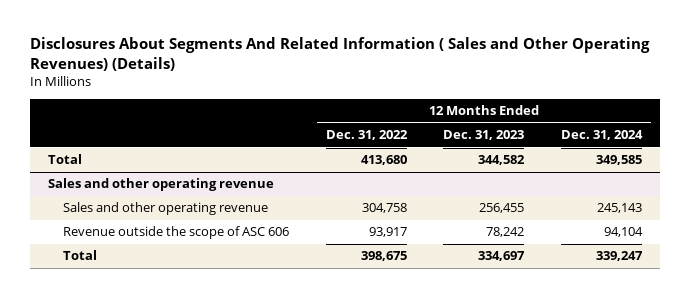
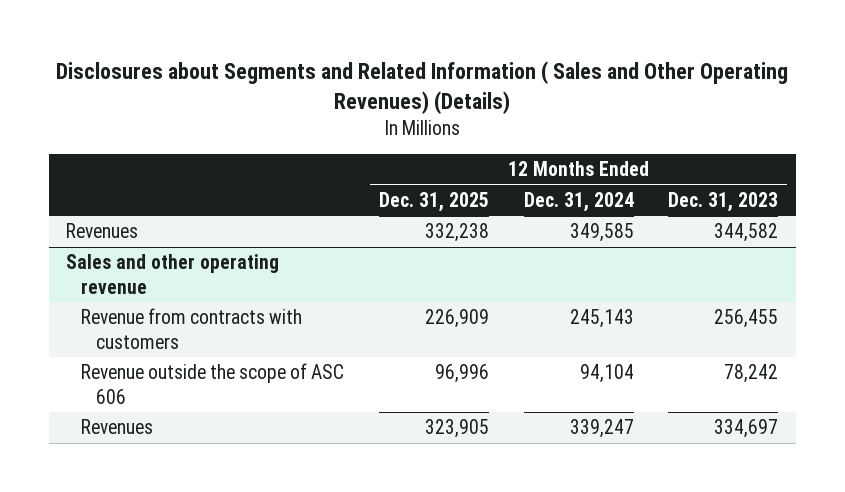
- Disclosures About Segments And Related Information ( Sales and Other Operating Revenues) (Details)
+ Disclosures about Segments and Related Information ( Sales and Other Operating Revenues) (Details)
- | 12 Months Ended Dec. 31, 2022 | 12 Months Ended Dec. 31, 2023 | 12 Months Ended Dec. 31, 2024
+ | 12 Months Ended Dec. 31, 2025 | 12 Months Ended Dec. 31, 2024 | 12 Months Ended Dec. 31, 2023
- Total | 413,680 | 344,582 | 349,585
+ Revenues | 332,238 | 349,585 | 344,582
@ Sales and other operating revenue
- Sales and other operating revenue | 304,758 | 256,455 | 245,143
+ Revenue from contracts with customers | 226,909 | 245,143 | 256,455
- Total | 398,675 | 334,697 | 339,247
+ Revenues | 323,905 | 339,247 | 334,697

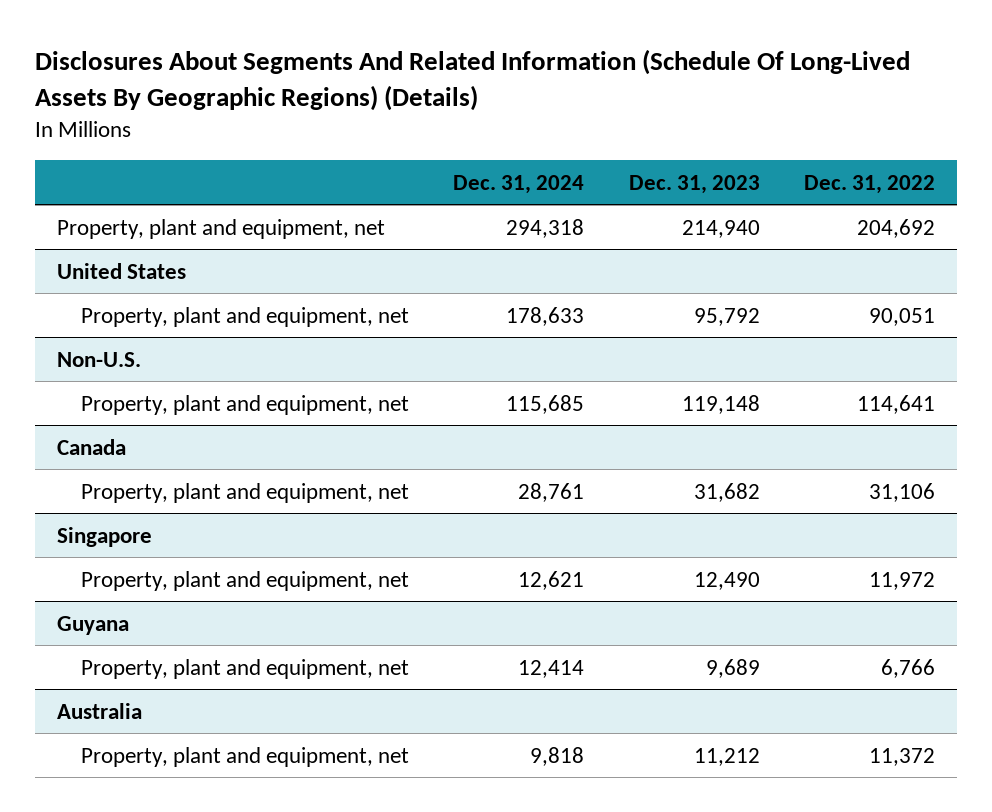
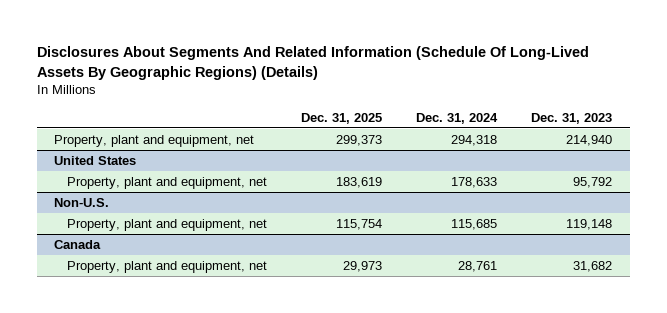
- | Dec. 31, 2024 | Dec. 31, 2023 | Dec. 31, 2022
+ | Dec. 31, 2025 | Dec. 31, 2024 | Dec. 31, 2023
- Singapore
- Property, plant and equipment, net | 12,621 | 12,490 | 11,972
- Guyana
- Property, plant and equipment, net | 12,414 | 9,689 | 6,766
- Australia
- Property, plant and equipment, net | 9,818 | 11,212 | 11,372

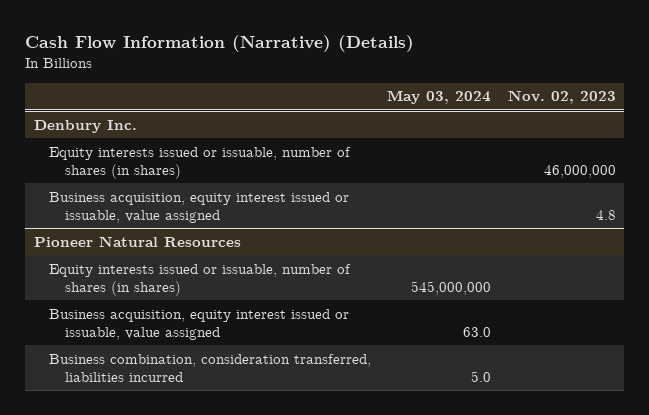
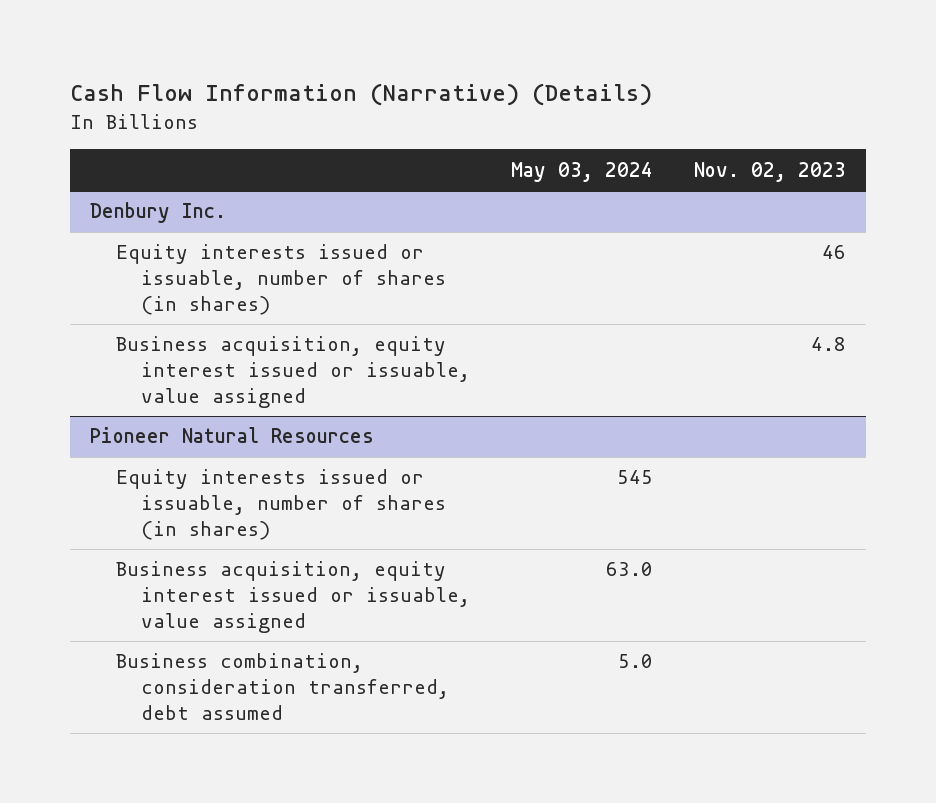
@ Denbury Inc.
- Equity interests issued or issuable, number of shares (in shares) | | 46,000,000
+ Equity interests issued or issuable, number of shares (in shares) | | 46
@ Pioneer Natural Resources
- Equity interests issued or issuable, number of shares (in shares) | 545,000,000 |
+ Equity interests issued or issuable, number of shares (in shares) | 545 |
- Business combination, consideration transferred, liabilities incurred | 5.0 |
+ Business combination, consideration transferred, debt assumed | 5.0 |

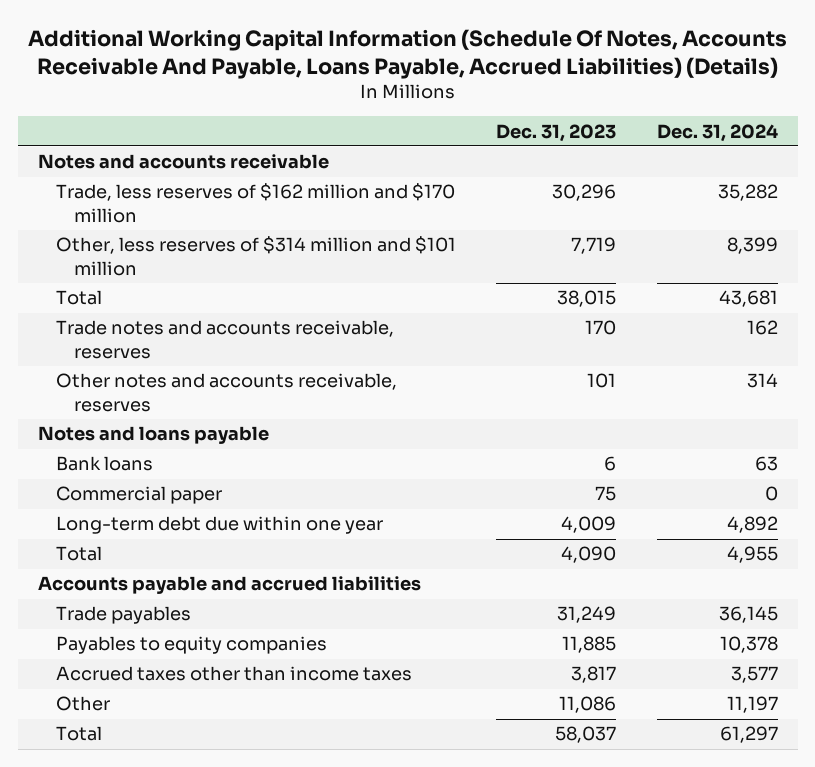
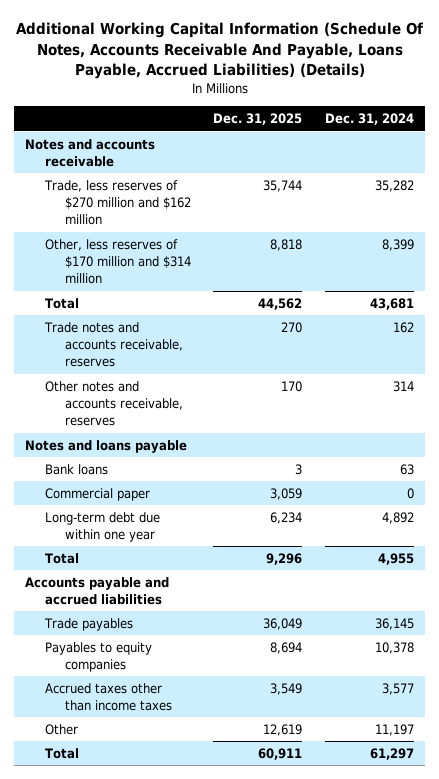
- | Dec. 31, 2023 | Dec. 31, 2024
+ | Dec. 31, 2025 | Dec. 31, 2024
- Trade, less reserves of $162 million and $170 million | 30,296 | 35,282
- Other, less reserves of $314 million and $101 million | 7,719 | 8,399
+ Trade, less reserves of $270 million and $162 million | 35,744 | 35,282
+ Other, less reserves of $170 million and $314 million | 8,818 | 8,399

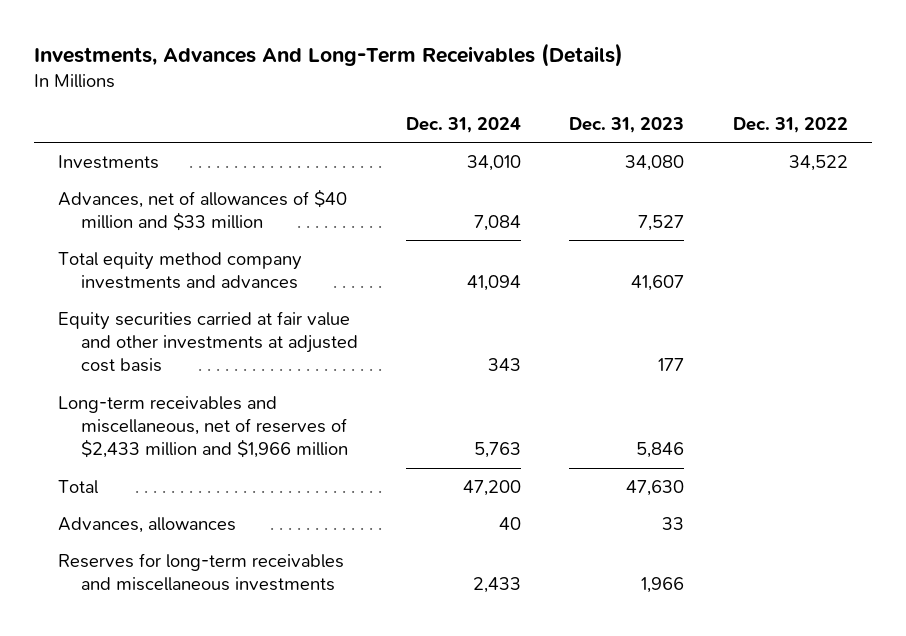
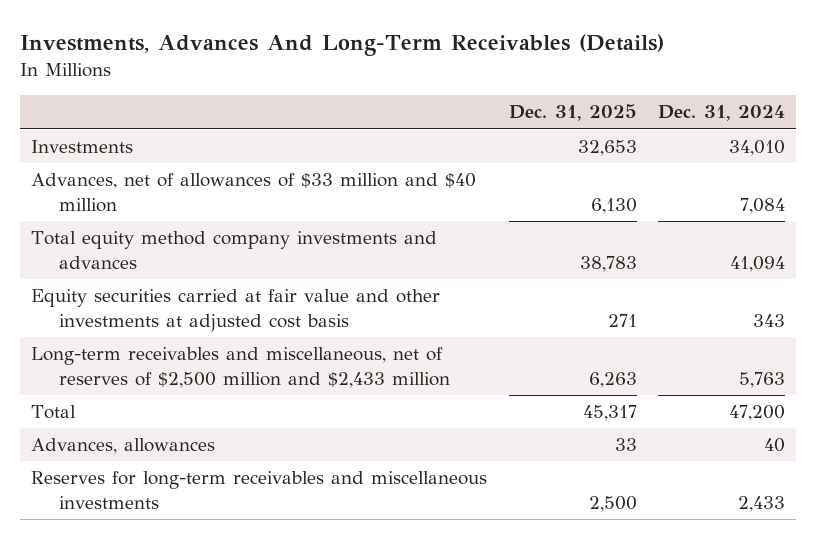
- | Dec. 31, 2024 | Dec. 31, 2023 | Dec. 31, 2022
+ | Dec. 31, 2025 | Dec. 31, 2024
- Advances, net of allowances of $40 million and $33 million | 7,084 | 7,527 |
+ Advances, net of allowances of $33 million and $40 million | 6,130 | 7,084
- Long-term receivables and miscellaneous, net of reserves of $2,433 million and $1,966 million | 5,763 | 5,846 |
+ Long-term receivables and miscellaneous, net of reserves of $2,500 million and $2,433 million | 6,263 | 5,763

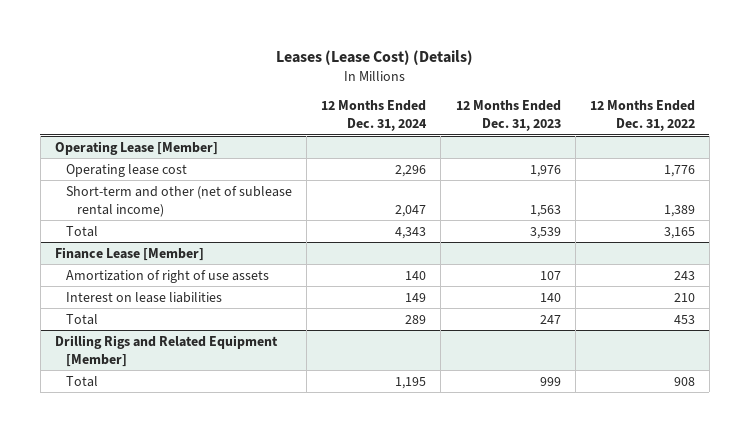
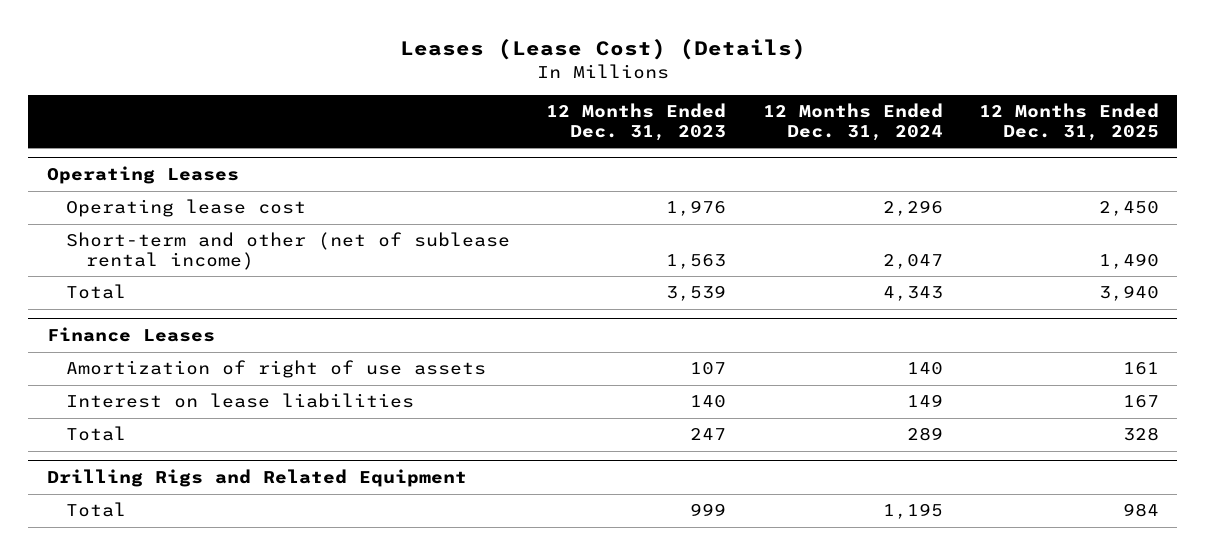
- | 12 Months Ended Dec. 31, 2024 | 12 Months Ended Dec. 31, 2023 | 12 Months Ended Dec. 31, 2022
+ | 12 Months Ended Dec. 31, 2023 | 12 Months Ended Dec. 31, 2024 | 12 Months Ended Dec. 31, 2025
- Operating Lease [Member]
+ Operating Leases
- Finance Lease [Member]
+ Finance Leases
- Drilling Rigs and Related Equipment [Member]
+ Drilling Rigs and Related Equipment

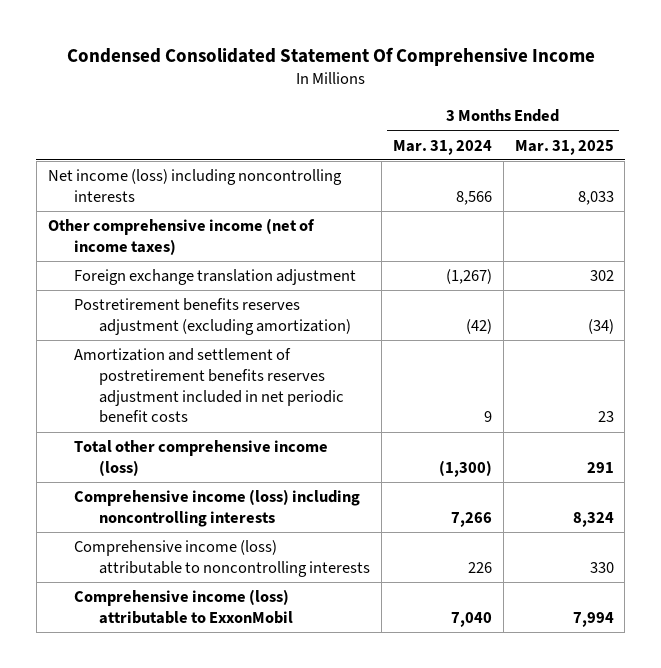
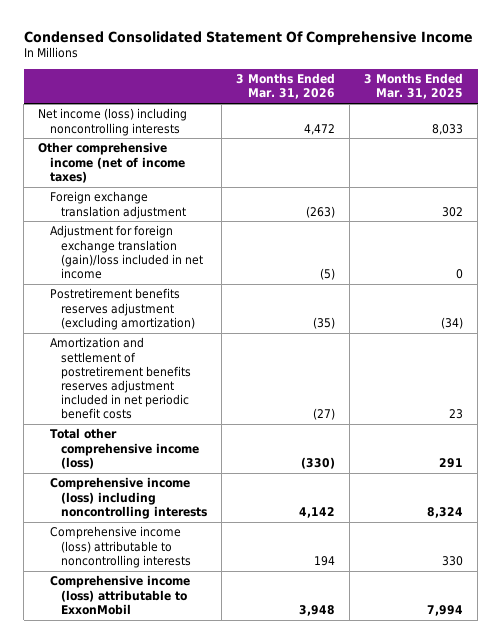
- | 3 Months Ended Mar. 31, 2024 | 3 Months Ended Mar. 31, 2025
+ | 3 Months Ended Mar. 31, 2026 | 3 Months Ended Mar. 31, 2025
+ Adjustment for foreign exchange translation (gain)/loss included in net income | (5) | 0

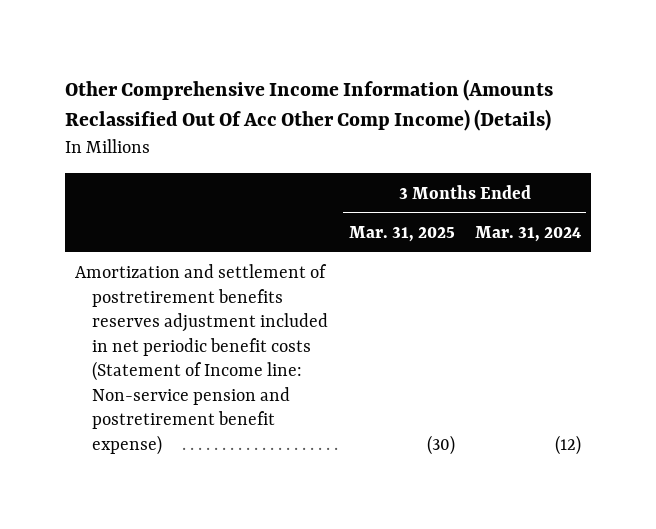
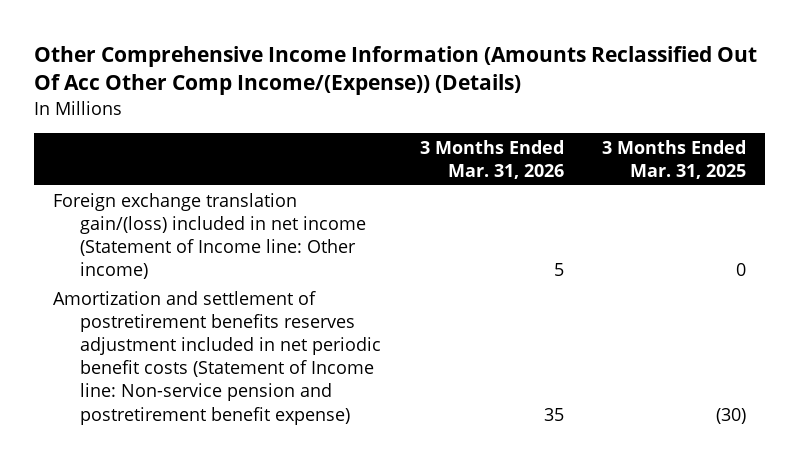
- Other Comprehensive Income Information (Amounts Reclassified Out Of Acc Other Comp Income) (Details)
+ Other Comprehensive Income Information (Amounts Reclassified Out Of Acc Other Comp Income/(Expense)) (Details)
- | 3 Months Ended Mar. 31, 2025 | 3 Months Ended Mar. 31, 2024
+ | 3 Months Ended Mar. 31, 2026 | 3 Months Ended Mar. 31, 2025
+ Foreign exchange translation gain/(loss) included in net income (Statement of Income line: Other income) | 5 | 0

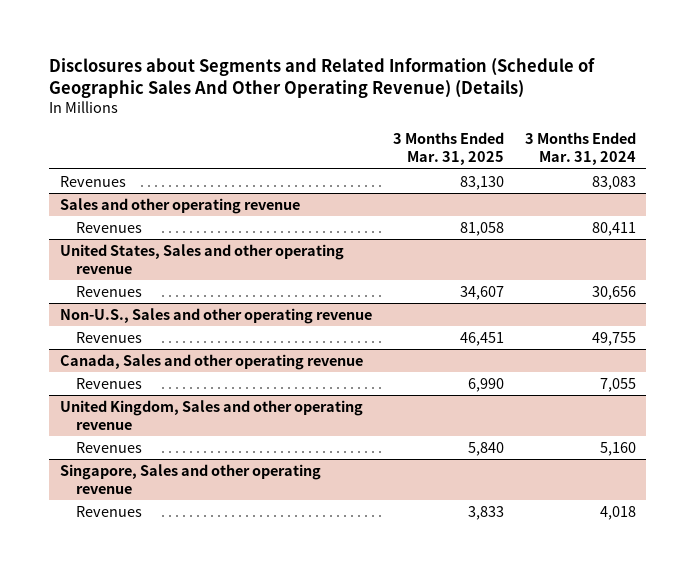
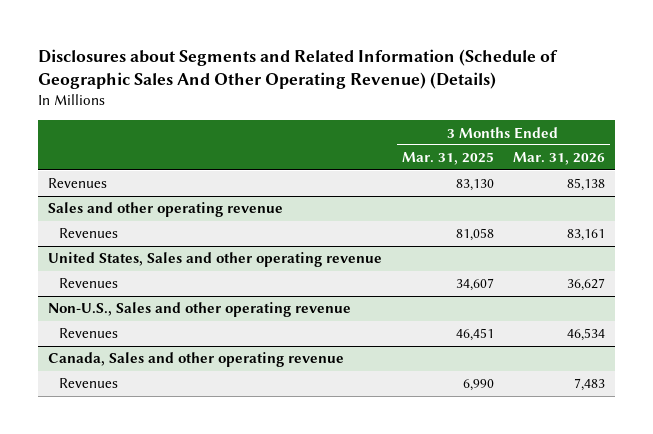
- | 3 Months Ended Mar. 31, 2025 | 3 Months Ended Mar. 31, 2024
+ | 3 Months Ended Mar. 31, 2025 | 3 Months Ended Mar. 31, 2026
- United Kingdom, Sales and other operating revenue
- Revenues | 5,840 | 5,160
- Singapore, Sales and other operating revenue
- Revenues | 3,833 | 4,018

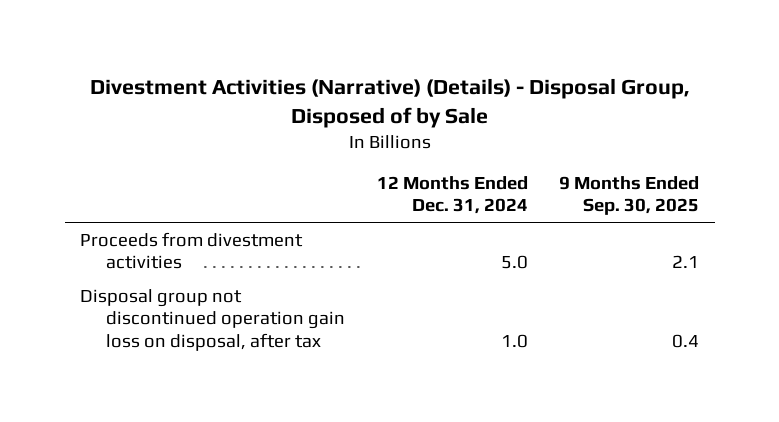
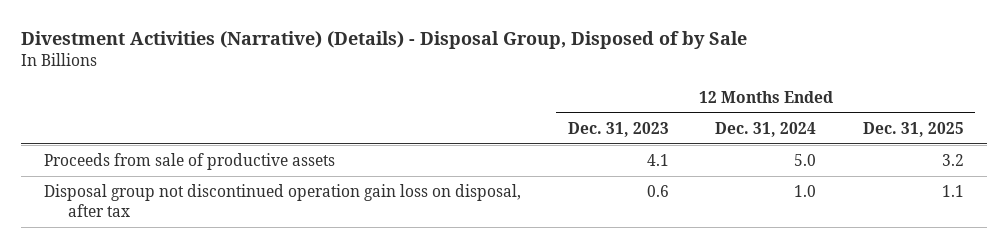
- | 12 Months Ended Dec. 31, 2024 | 9 Months Ended Sep. 30, 2025
+ | 12 Months Ended Dec. 31, 2023 | 12 Months Ended Dec. 31, 2024 | 12 Months Ended Dec. 31, 2025
- Proceeds from divestment activities | 5.0 | 2.1
+ Proceeds from sale of productive assets | 4.1 | 5.0 | 3.2

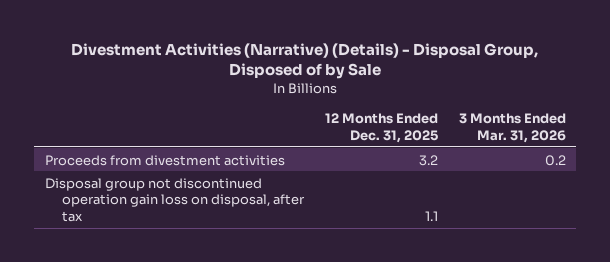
- | 12 Months Ended Dec. 31, 2023 | 12 Months Ended Dec. 31, 2024 | 12 Months Ended Dec. 31, 2025
+ | 12 Months Ended Dec. 31, 2025 | 3 Months Ended Mar. 31, 2026
- Proceeds from sale of productive assets | 4.1 | 5.0 | 3.2
+ Proceeds from divestment activities | 3.2 | 0.2

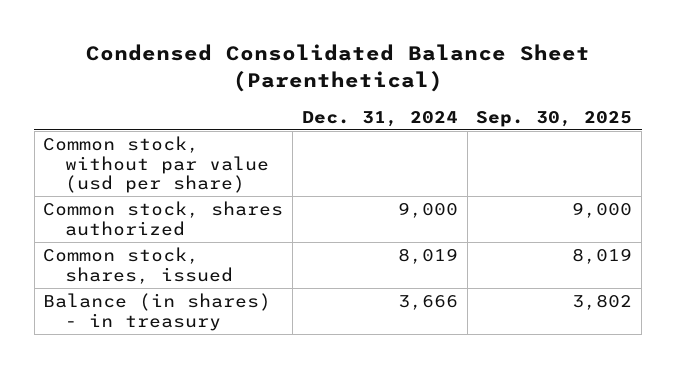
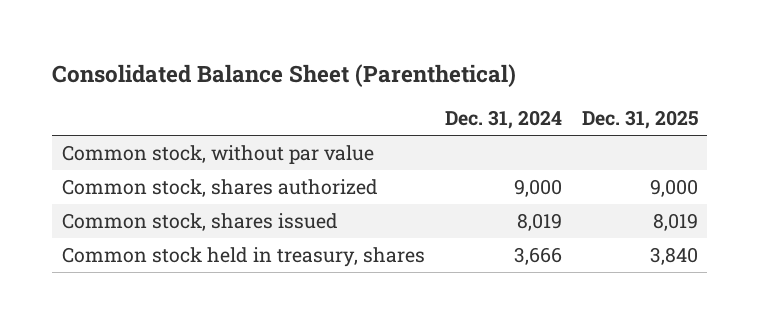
- Condensed Consolidated Balance Sheet (Parenthetical)
+ Consolidated Balance Sheet (Parenthetical)
- | Dec. 31, 2024 | Sep. 30, 2025
+ | Dec. 31, 2024 | Dec. 31, 2025
- Common stock, without par value (usd per share)
+ Common stock, without par value
- Common stock, shares, issued | 8,019 | 8,019
- Balance (in shares) - in treasury | 3,666 | 3,802
+ Common stock, shares issued | 8,019 | 8,019
+ Common stock held in treasury, shares | 3,666 | 3,840

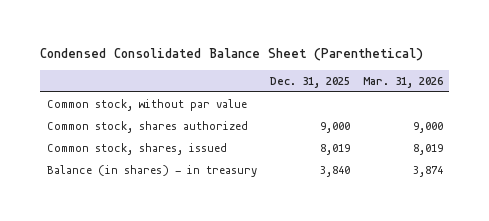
- Consolidated Balance Sheet (Parenthetical)
+ Condensed Consolidated Balance Sheet (Parenthetical)
- | Dec. 31, 2024 | Dec. 31, 2025
+ | Dec. 31, 2025 | Mar. 31, 2026
- Common stock, shares issued | 8,019 | 8,019
- Common stock held in treasury, shares | 3,666 | 3,840
+ Common stock, shares, issued | 8,019 | 8,019
+ Balance (in shares) - in treasury | 3,840 | 3,874

